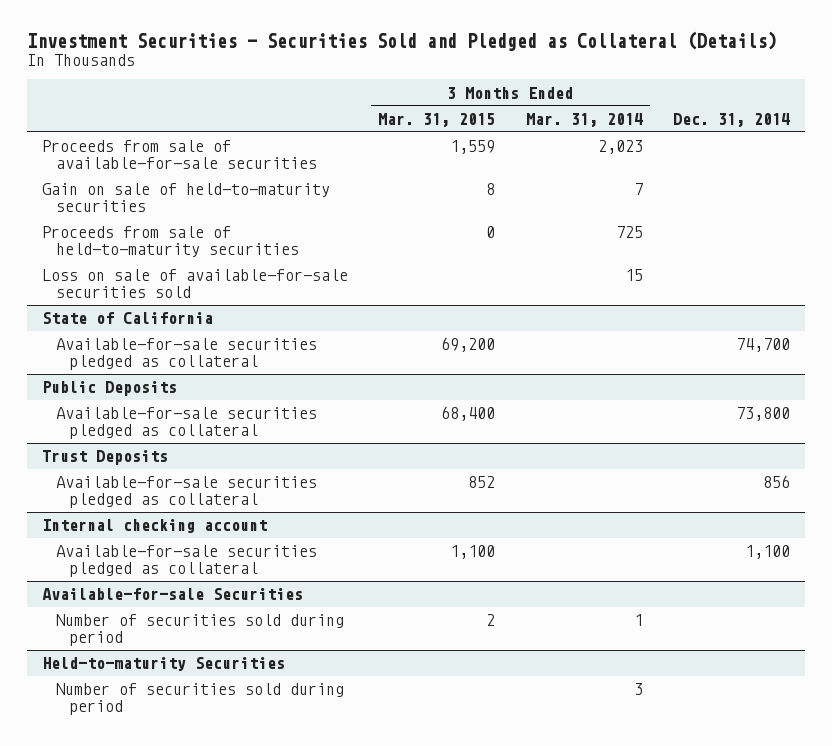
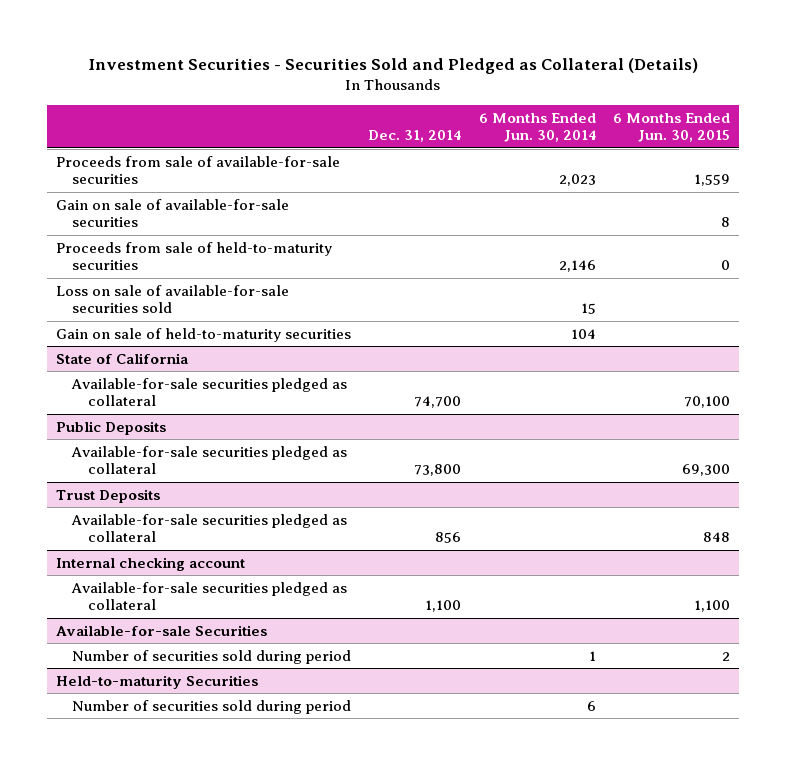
- | 3 Months Ended Mar. 31, 2015 | 3 Months Ended Mar. 31, 2014 | Dec. 31, 2014
+ | Dec. 31, 2014 | 6 Months Ended Jun. 30, 2014 | 6 Months Ended Jun. 30, 2015
+ Gain on sale of available-for-sale securities | | | 8
moved down: Gain on sale of held-to-maturity securities | | 104 |

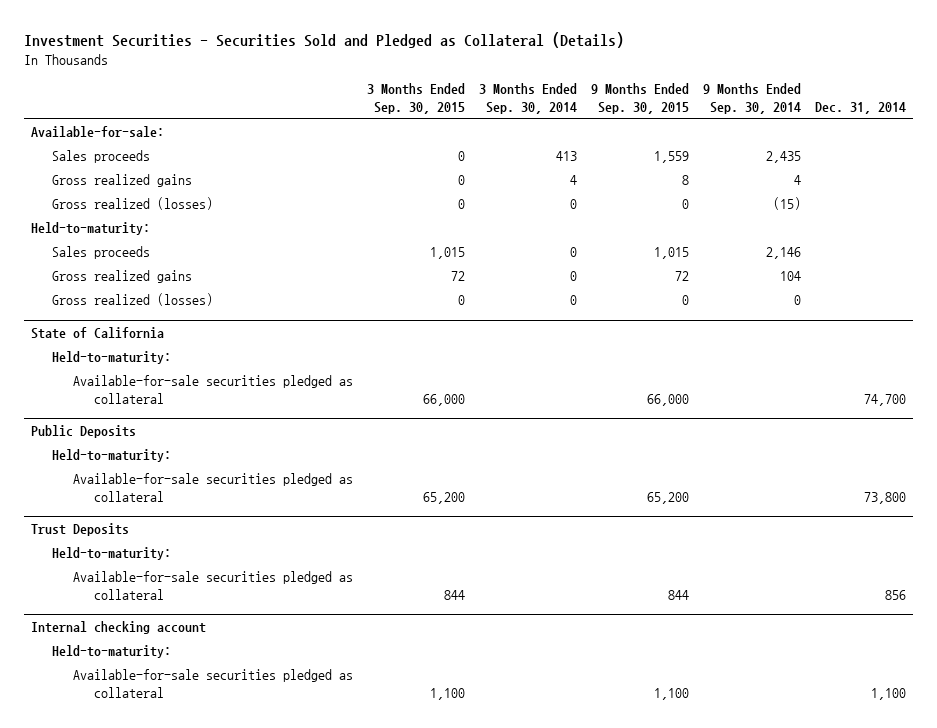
- | Dec. 31, 2014 | 6 Months Ended Jun. 30, 2014 | 6 Months Ended Jun. 30, 2015
+ | 3 Months Ended Sep. 30, 2015 | 3 Months Ended Sep. 30, 2014 | 9 Months Ended Sep. 30, 2015 | 9 Months Ended Sep. 30, 2014 | Dec. 31, 2014
- Proceeds from sale of available-for-sale securities | | 2,023 | 1,559
- Gain on sale of available-for-sale securities | | | 8
- Proceeds from sale of held-to-maturity securities | | 2,146 | 0
- Loss on sale of available-for-sale securities sold | | 15 |
- Gain on sale of held-to-maturity securities | | 104 |
+ Available-for-sale:
+ Sales proceeds | 0 | 413 | 1,559 | 2,435 |
+ Gross realized gains | 0 | 4 | 8 | 4 |
+ Gross realized (losses) | 0 | 0 | 0 | (15) |
+ Held-to-maturity:
+ Sales proceeds | 1,015 | 0 | 1,015 | 2,146 |
+ Gross realized gains | 72 | 0 | 72 | 104 |
+ Gross realized (losses) | 0 | 0 | 0 | 0 |
@ State of California
+ Held-to-maturity:
@ Public Deposits
+ Held-to-maturity:
@ Trust Deposits
+ Held-to-maturity:
@ Internal checking account
+ Held-to-maturity:
- Available-for-sale Securities
- Number of securities sold during period | | 1 | 2
- Held-to-maturity Securities
- Number of securities sold during period | | 6 |

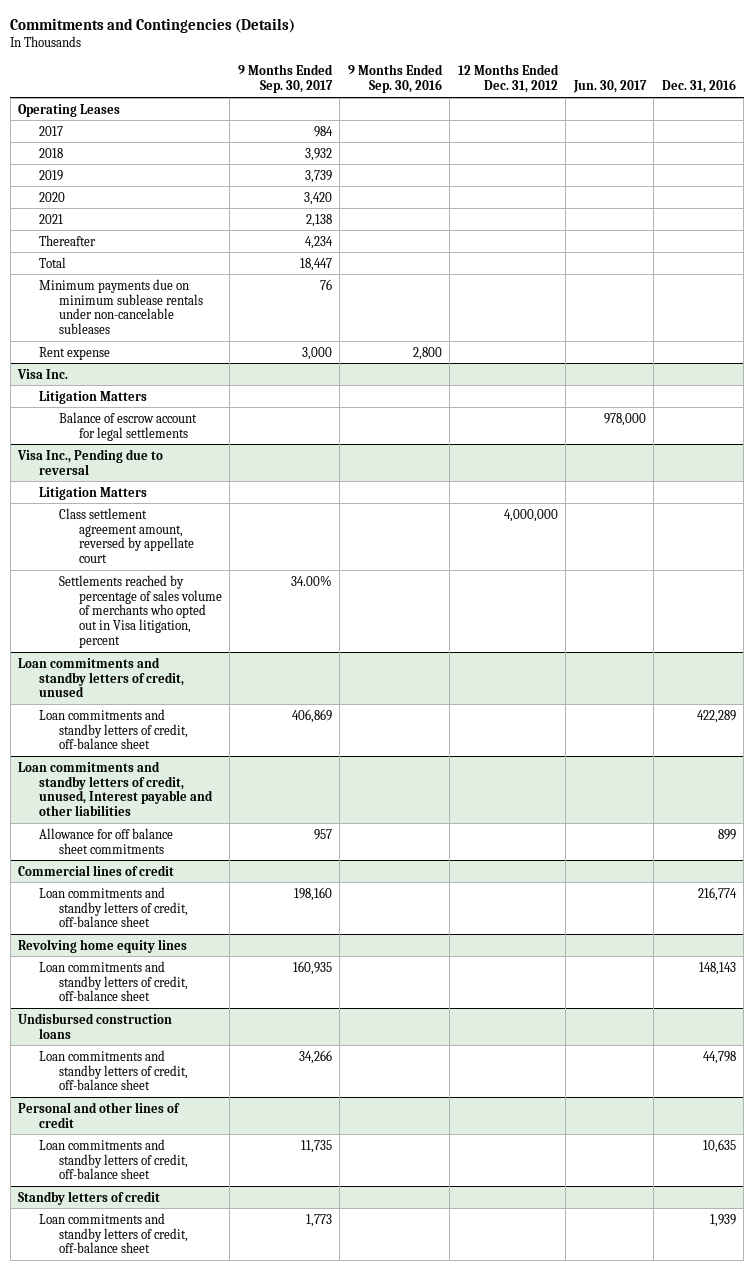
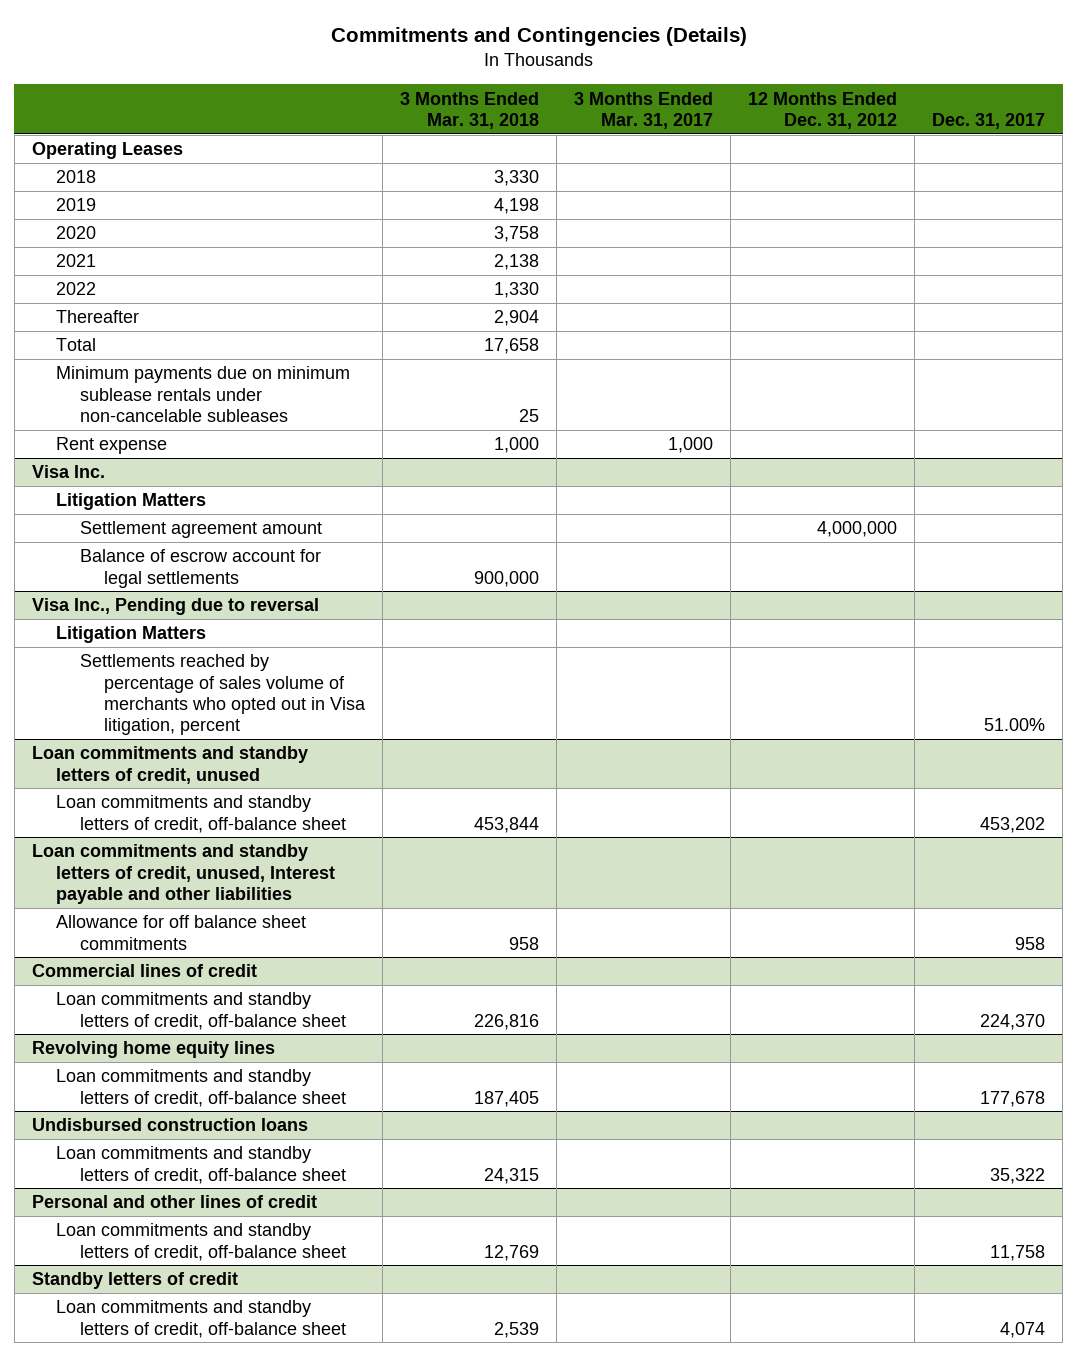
- | 9 Months Ended Sep. 30, 2017 | 9 Months Ended Sep. 30, 2016 | 12 Months Ended Dec. 31, 2012 | Jun. 30, 2017 | Dec. 31, 2016
+ | 3 Months Ended Mar. 31, 2018 | 3 Months Ended Mar. 31, 2017 | 12 Months Ended Dec. 31, 2012 | Dec. 31, 2017
- 2017 | 984 | | | |
+ 2022 | 1,330 | | |
@ Visa Inc.
+ Settlement agreement amount | | | 4,000,000 |
@ Visa Inc., Pending due to reversal
- Class settlement agreement amount, reversed by appellate court | | | 4,000,000 | |

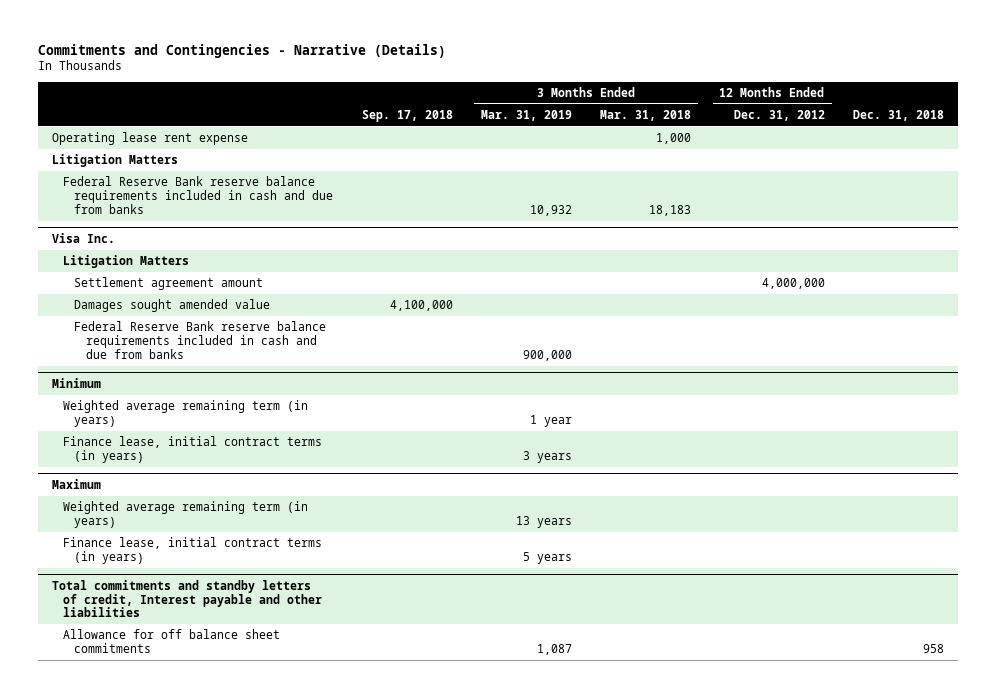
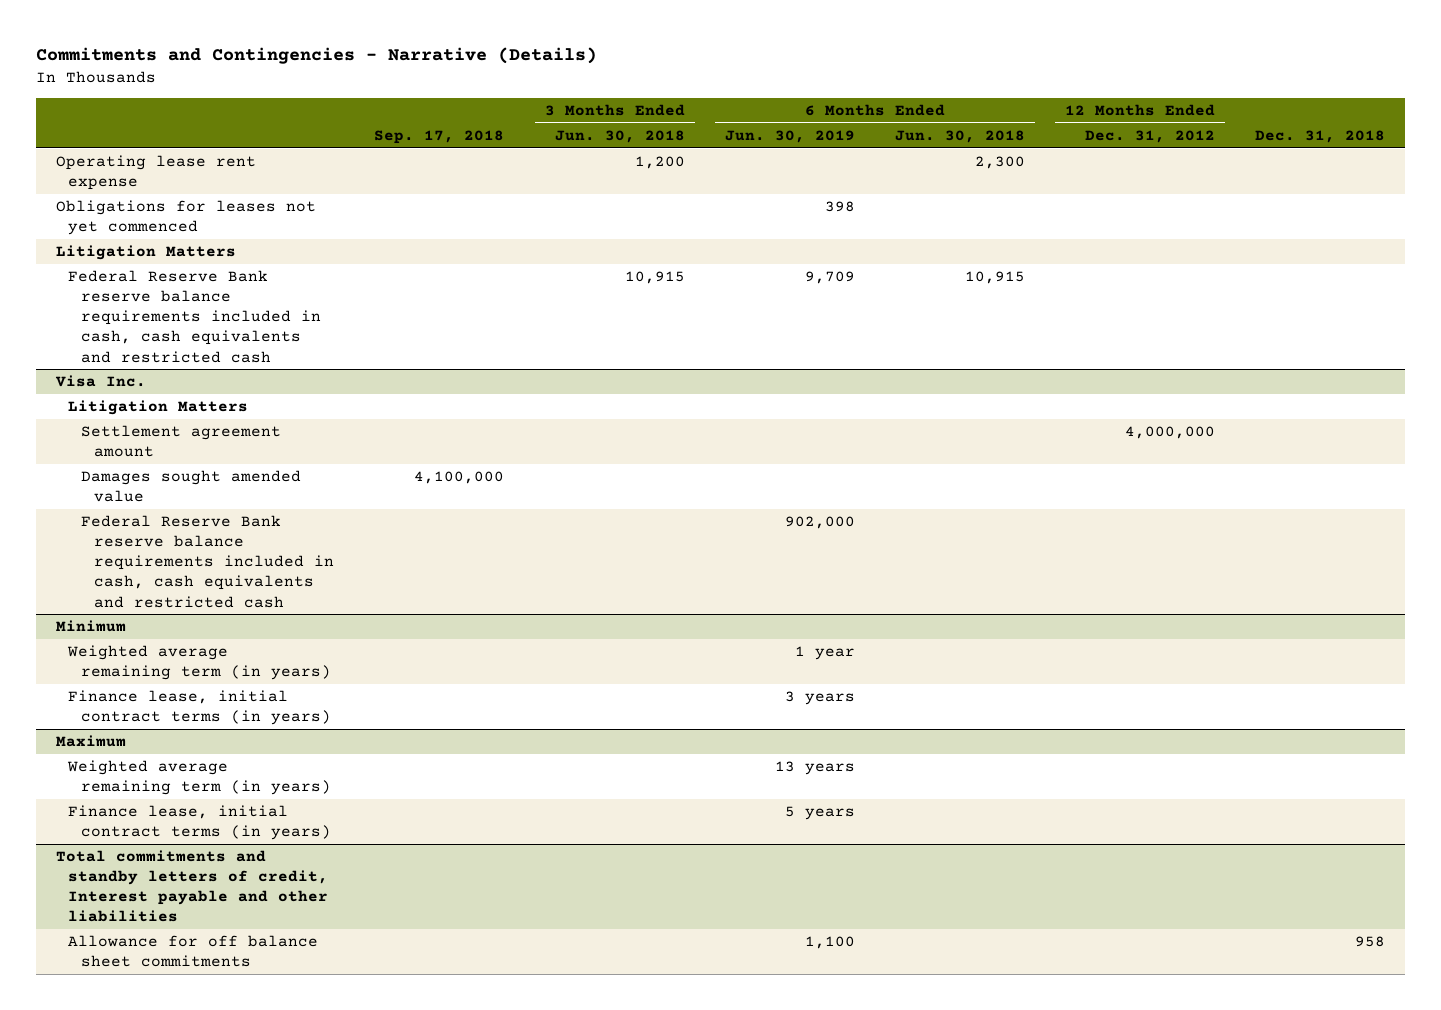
- | Sep. 17, 2018 | 3 Months Ended Mar. 31, 2019 | 3 Months Ended Mar. 31, 2018 | 12 Months Ended Dec. 31, 2012 | Dec. 31, 2018
+ | Sep. 17, 2018 | 3 Months Ended Jun. 30, 2018 | 6 Months Ended Jun. 30, 2019 | 6 Months Ended Jun. 30, 2018 | 12 Months Ended Dec. 31, 2012 | Dec. 31, 2018
+ Obligations for leases not yet commenced | | | 398 | | |
- Federal Reserve Bank reserve balance requirements included in cash and due from banks | | 10,932 | 18,183 | |
+ Federal Reserve Bank reserve balance requirements included in cash, cash equivalents and restricted cash | | 10,915 | 9,709 | 10,915 | |
@ Visa Inc.
- Federal Reserve Bank reserve balance requirements included in cash and due from banks | | 900,000 | | |
+ Federal Reserve Bank reserve balance requirements included in cash, cash equivalents and restricted cash | | | 902,000 | | |

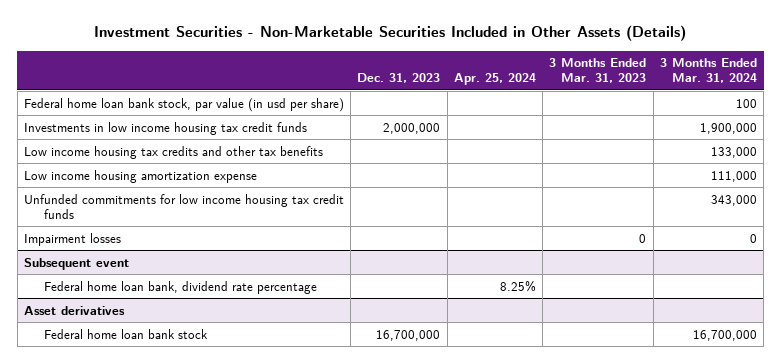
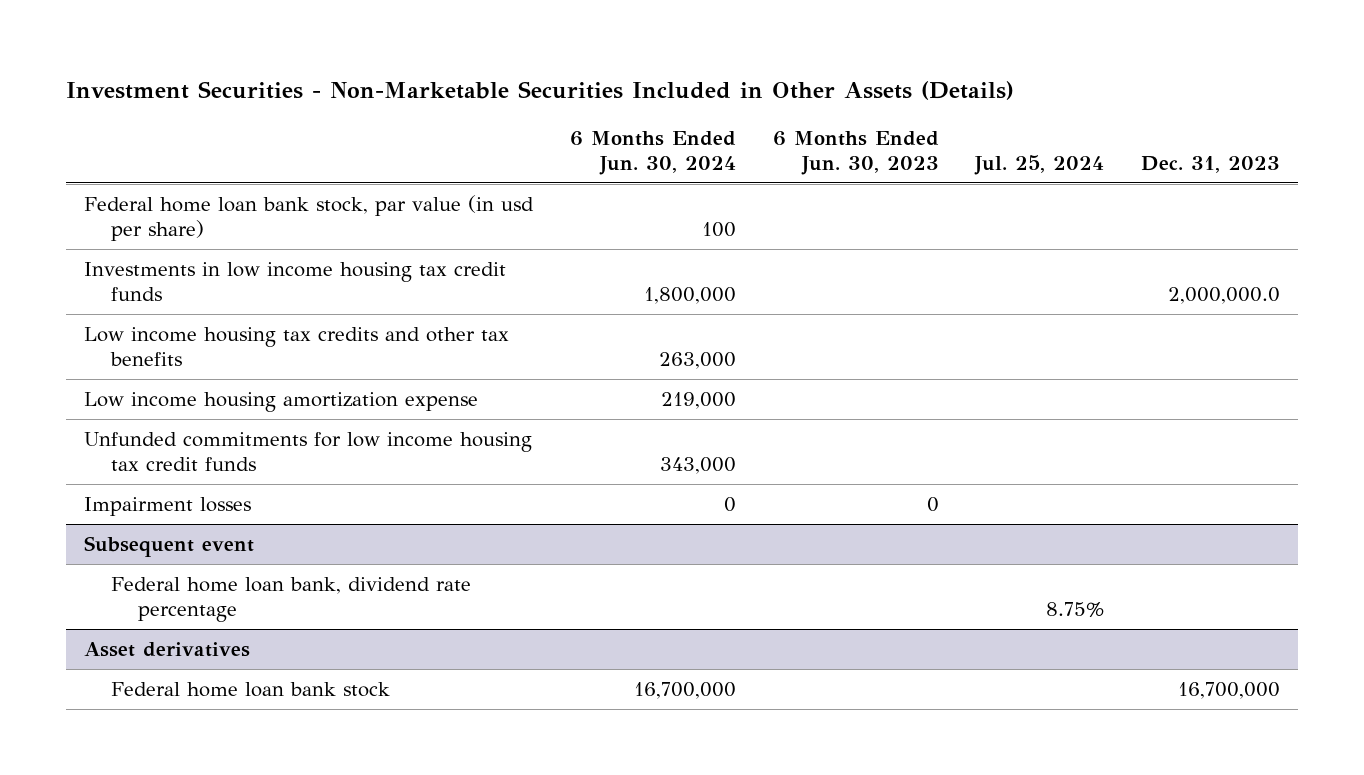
- | Dec. 31, 2023 | Apr. 25, 2024 | 3 Months Ended Mar. 31, 2023 | 3 Months Ended Mar. 31, 2024
+ | 6 Months Ended Jun. 30, 2024 | 6 Months Ended Jun. 30, 2023 | Jul. 25, 2024 | Dec. 31, 2023
- Investments in low income housing tax credit funds | 2,000,000 | | | 1,900,000
+ Investments in low income housing tax credit funds | 1,800,000 | | | 2,000,000.0

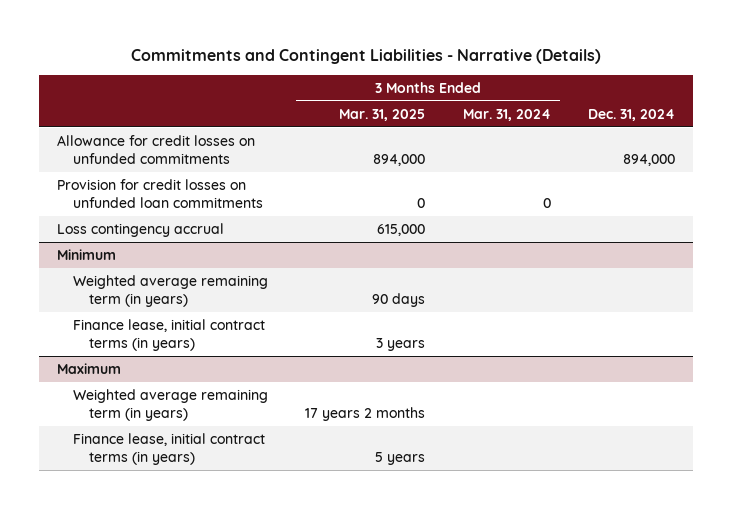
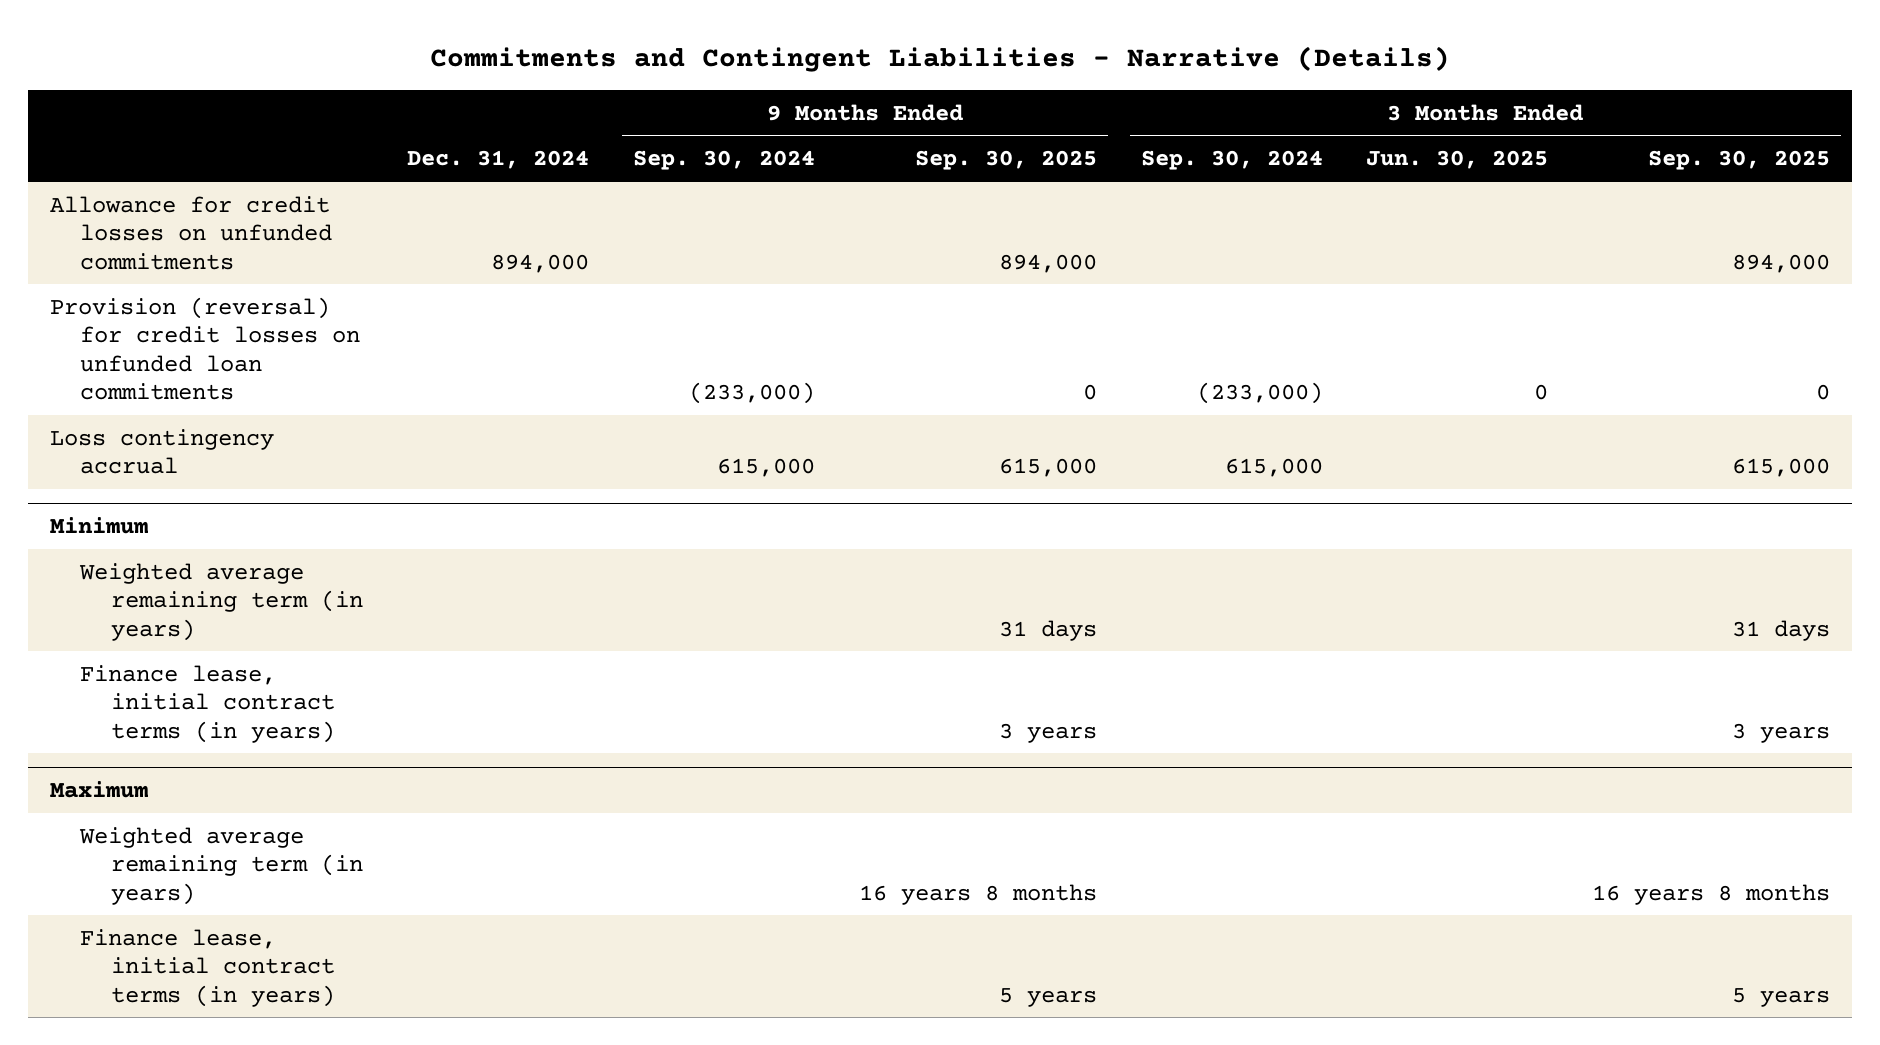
- | 3 Months Ended Mar. 31, 2025 | 3 Months Ended Mar. 31, 2024 | Dec. 31, 2024
+ | Dec. 31, 2024 | 9 Months Ended Sep. 30, 2024 | 9 Months Ended Sep. 30, 2025 | 3 Months Ended Sep. 30, 2024 | 3 Months Ended Jun. 30, 2025 | 3 Months Ended Sep. 30, 2025
- Provision for credit losses on unfunded loan commitments | 0 | 0 |
+ Provision (reversal) for credit losses on unfunded loan commitments | | (233,000) | 0 | (233,000) | 0 | 0

